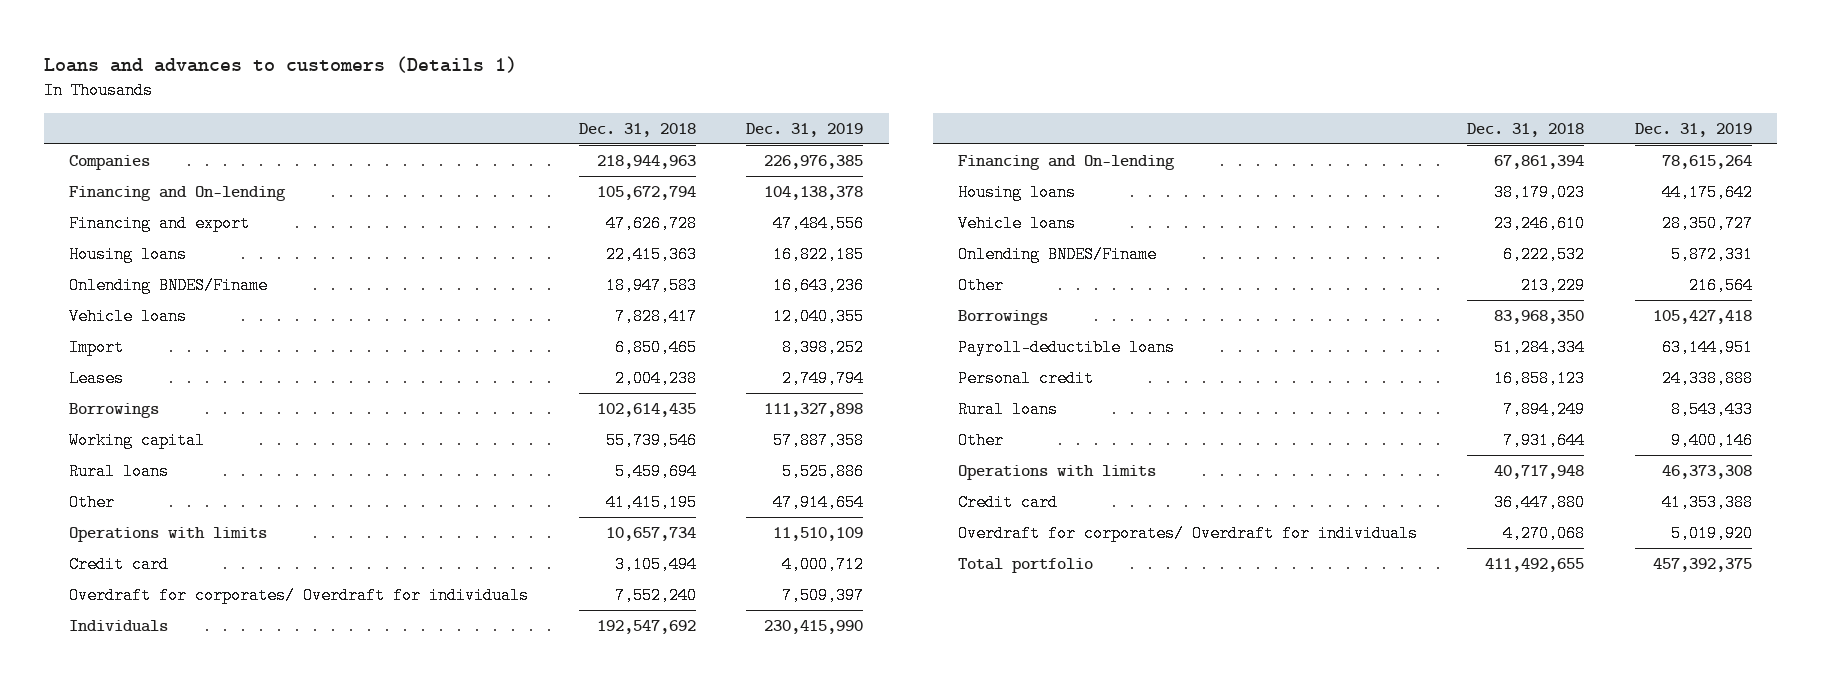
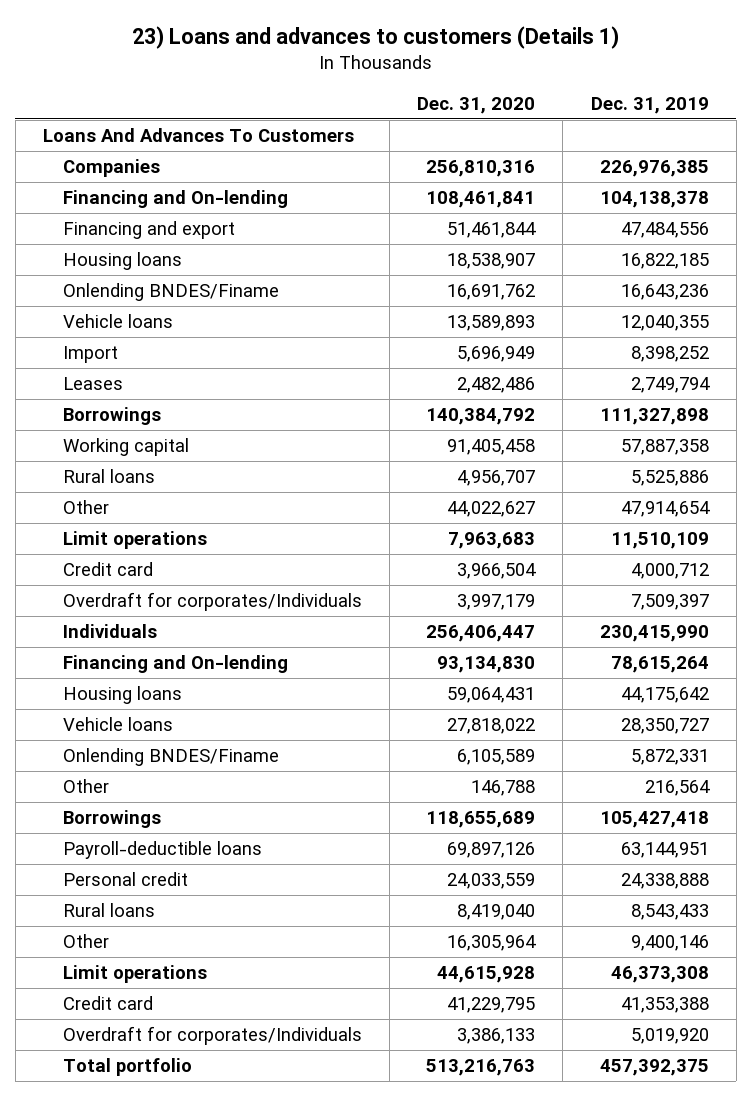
- Loans and advances to customers (Details 1)
+ 23) Loans and advances to customers (Details 1)
- | Dec. 31, 2018 | Dec. 31, 2019
+ | Dec. 31, 2020 | Dec. 31, 2019
+ Loans And Advances To Customers
- Operations with limits | 10,657,734 | 11,510,109
+ Limit operations | 7,963,683 | 11,510,109
- Overdraft for corporates/ Overdraft for individuals | 7,552,240 | 7,509,397
+ Overdraft for corporates/Individuals | 3,997,179 | 7,509,397
- Operations with limits | 40,717,948 | 46,373,308
+ Limit operations | 44,615,928 | 46,373,308
- Overdraft for corporates/ Overdraft for individuals | 4,270,068 | 5,019,920
+ Overdraft for corporates/Individuals | 3,386,133 | 5,019,920

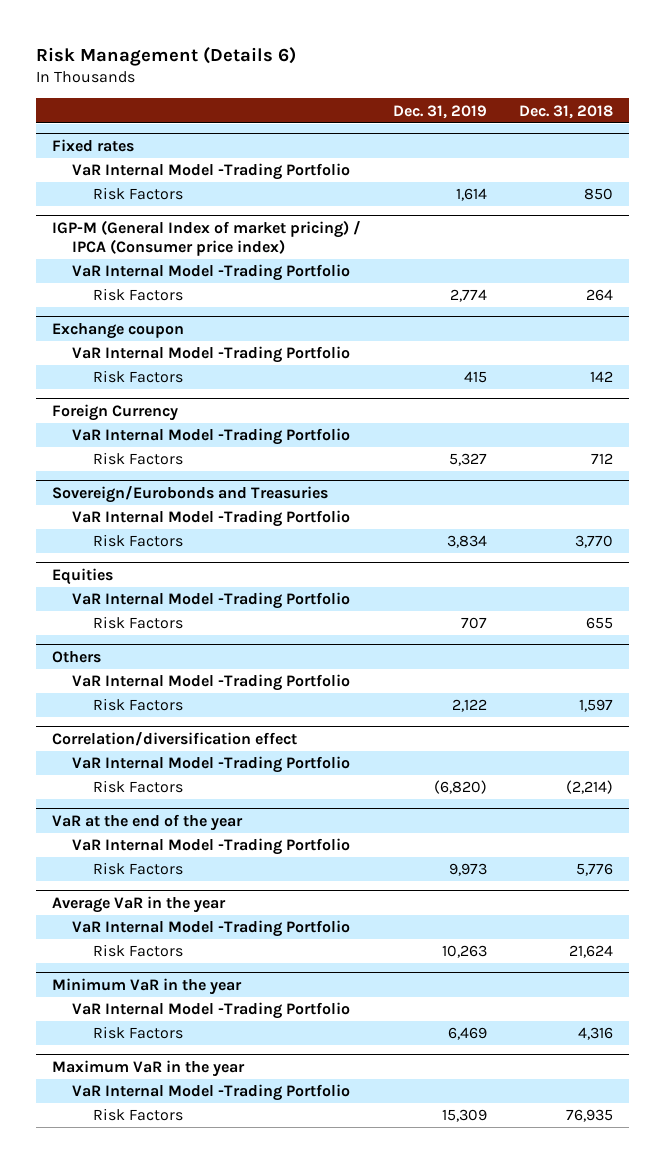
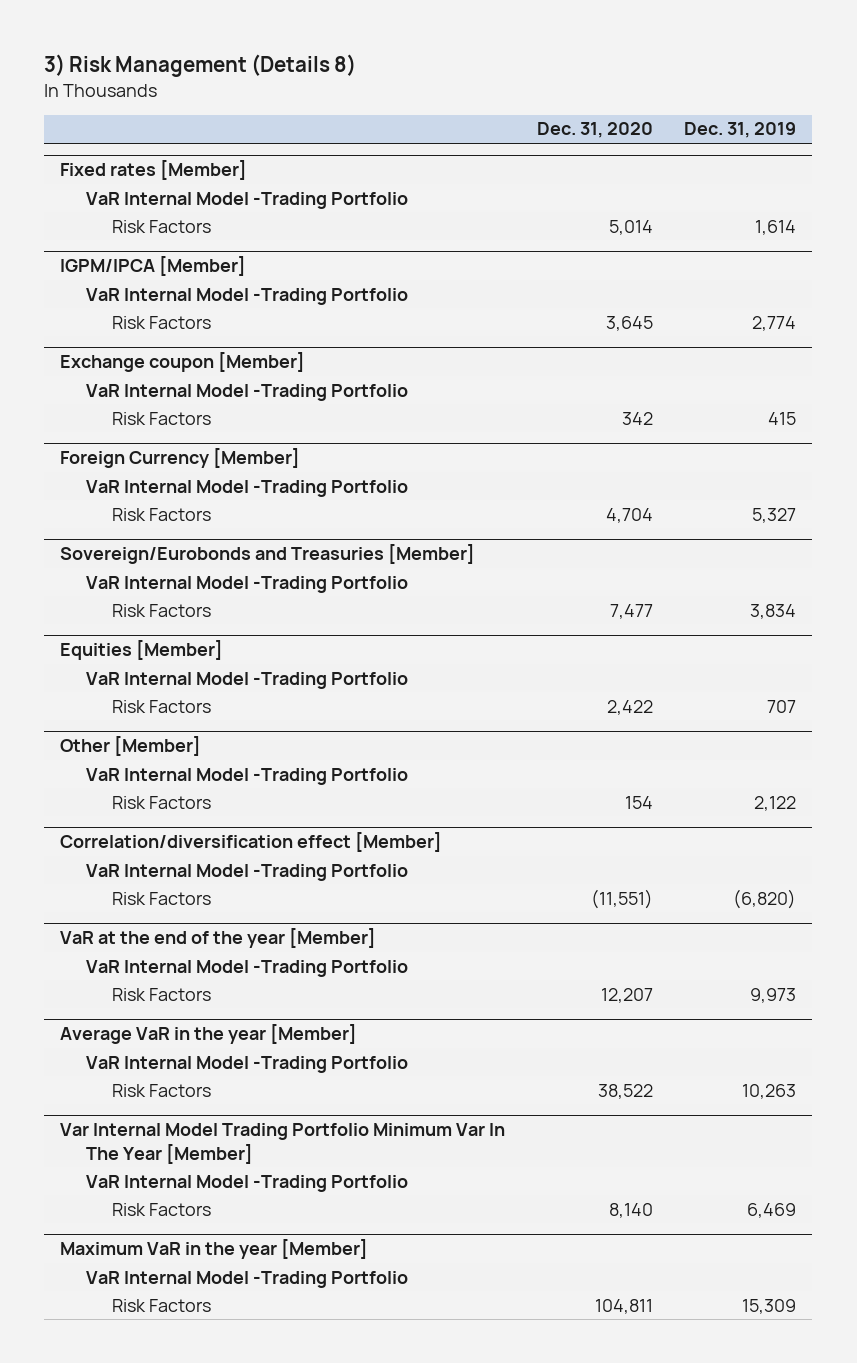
- Risk Management (Details 6)
+ 3) Risk Management (Details 8)
- | Dec. 31, 2019 | Dec. 31, 2018
+ | Dec. 31, 2020 | Dec. 31, 2019
- Fixed rates
+ Fixed rates [Member]
- IGP-M (General Index of market pricing) / IPCA (Consumer price index)
+ IGPM/IPCA [Member]
- Exchange coupon
+ Exchange coupon [Member]
- Foreign Currency
+ Foreign Currency [Member]
- Sovereign/Eurobonds and Treasuries
+ Sovereign/Eurobonds and Treasuries [Member]
- Equities
+ Equities [Member]
- Others
+ Other [Member]
- Correlation/diversification effect
+ Correlation/diversification effect [Member]
- VaR at the end of the year
+ VaR at the end of the year [Member]
- Average VaR in the year
+ Average VaR in the year [Member]
- Minimum VaR in the year
+ Var Internal Model Trading Portfolio Minimum Var In The Year [Member]
- Maximum VaR in the year
+ Maximum VaR in the year [Member]

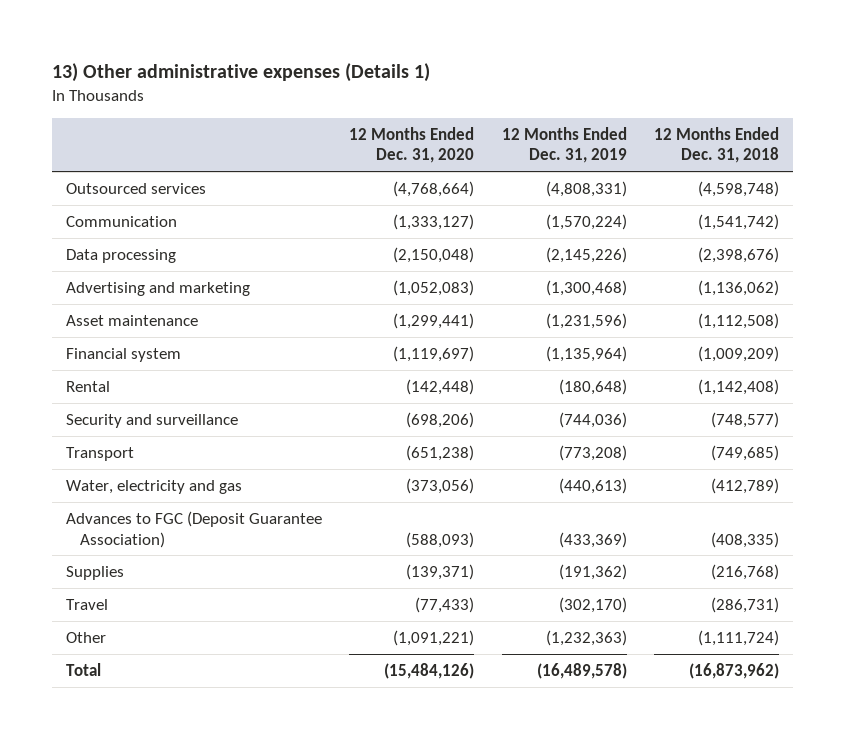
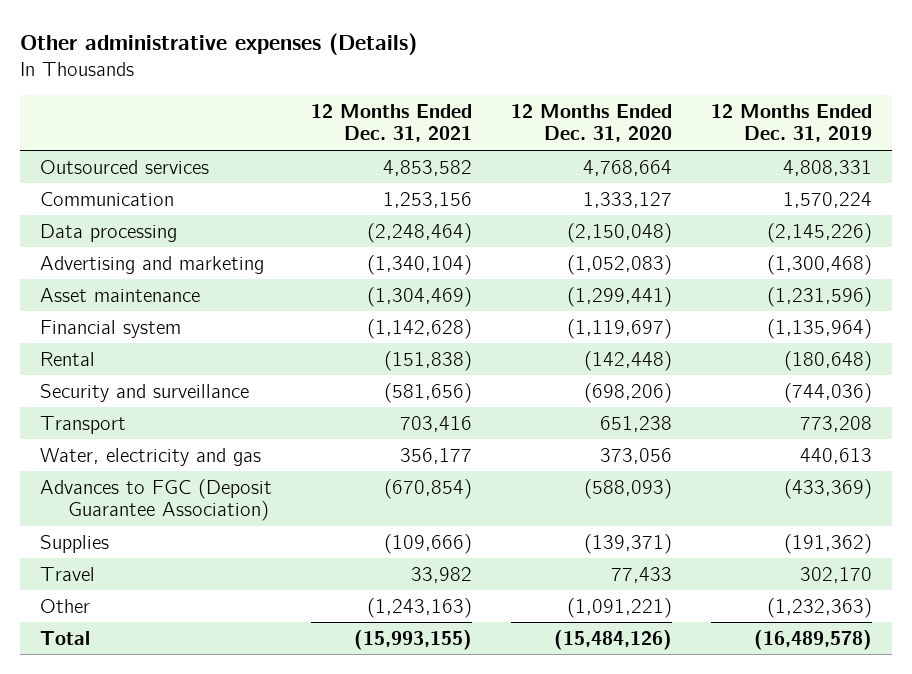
- 13) Other administrative expenses (Details 1)
+ Other administrative expenses (Details)
- | 12 Months Ended Dec. 31, 2020 | 12 Months Ended Dec. 31, 2019 | 12 Months Ended Dec. 31, 2018
+ | 12 Months Ended Dec. 31, 2021 | 12 Months Ended Dec. 31, 2020 | 12 Months Ended Dec. 31, 2019
- Outsourced services | (4,768,664) | (4,808,331) | (4,598,748)
- Communication | (1,333,127) | (1,570,224) | (1,541,742)
+ Outsourced services | 4,853,582 | 4,768,664 | 4,808,331
+ Communication | 1,253,156 | 1,333,127 | 1,570,224
- Transport | (651,238) | (773,208) | (749,685)
- Water, electricity and gas | (373,056) | (440,613) | (412,789)
+ Transport | 703,416 | 651,238 | 773,208
+ Water, electricity and gas | 356,177 | 373,056 | 440,613
- Travel | (77,433) | (302,170) | (286,731)
+ Travel | 33,982 | 77,433 | 302,170

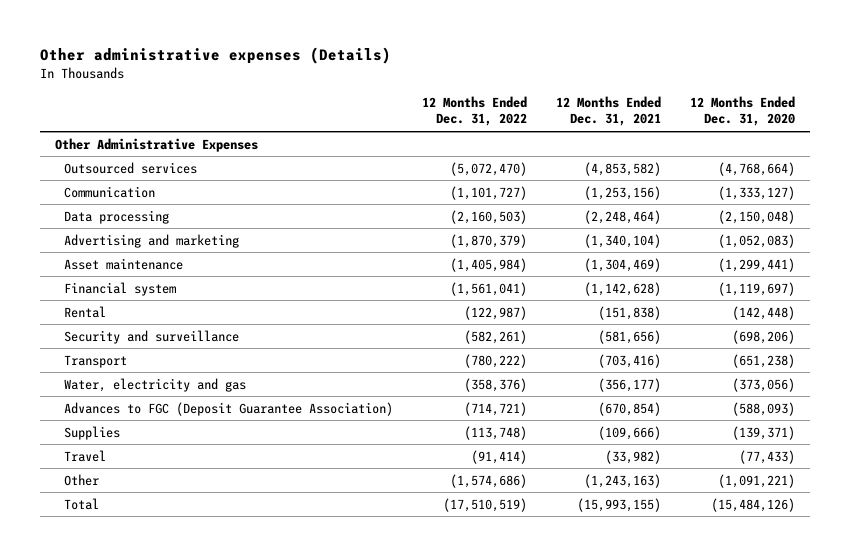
- | 12 Months Ended Dec. 31, 2021 | 12 Months Ended Dec. 31, 2020 | 12 Months Ended Dec. 31, 2019
+ | 12 Months Ended Dec. 31, 2022 | 12 Months Ended Dec. 31, 2021 | 12 Months Ended Dec. 31, 2020
- Outsourced services | 4,853,582 | 4,768,664 | 4,808,331
- Communication | 1,253,156 | 1,333,127 | 1,570,224
+ Other Administrative Expenses
+ Outsourced services | (5,072,470) | (4,853,582) | (4,768,664)
+ Communication | (1,101,727) | (1,253,156) | (1,333,127)
- Transport | 703,416 | 651,238 | 773,208
- Water, electricity and gas | 356,177 | 373,056 | 440,613
+ Transport | (780,222) | (703,416) | (651,238)
+ Water, electricity and gas | (358,376) | (356,177) | (373,056)
- Travel | 33,982 | 77,433 | 302,170
+ Travel | (91,414) | (33,982) | (77,433)

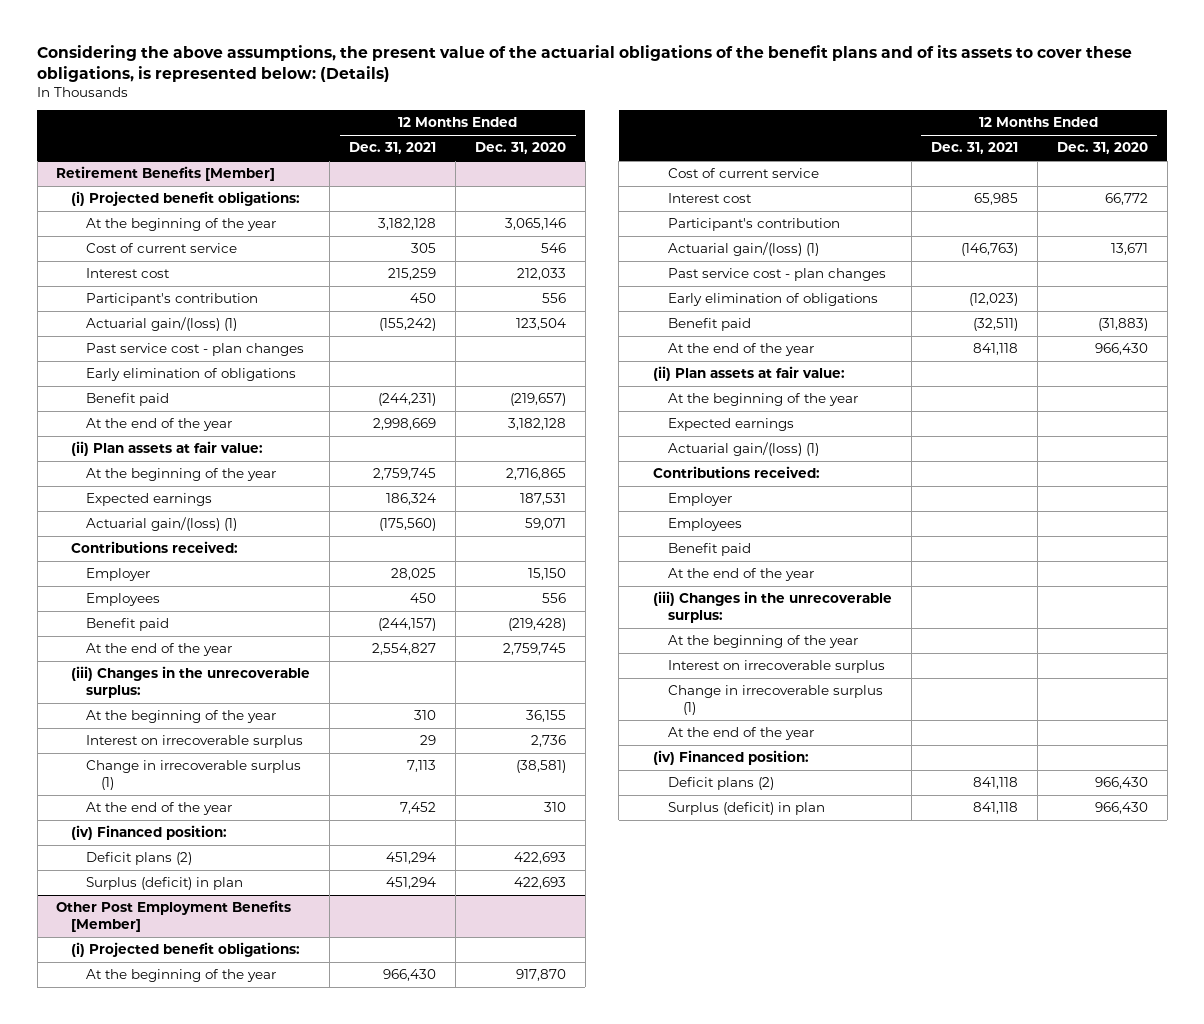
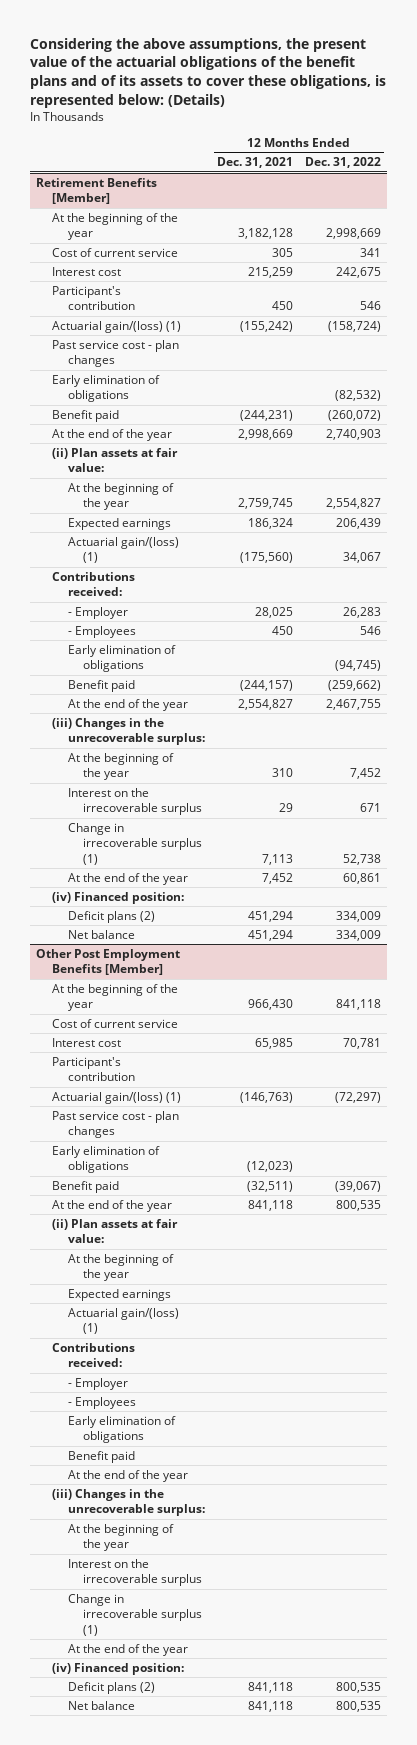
- | 12 Months Ended Dec. 31, 2021 | 12 Months Ended Dec. 31, 2020
+ | 12 Months Ended Dec. 31, 2021 | 12 Months Ended Dec. 31, 2022
@ Retirement Benefits [Member]
- (i) Projected benefit obligations:
- Employer | 28,025 | 15,150
- Employees | 450 | 556
+ - Employer | 28,025 | 26,283
+ - Employees | 450 | 546
+ Early elimination of obligations | | (94,745)
- Interest on irrecoverable surplus | 29 | 2,736
+ Interest on the irrecoverable surplus | 29 | 671
- Surplus (deficit) in plan | 451,294 | 422,693
+ Net balance | 451,294 | 334,009
@ Other Post Employment Benefits [Member]
- (i) Projected benefit obligations:
- Employer
- Employees
+ - Employer
+ - Employees
+ Early elimination of obligations
- Interest on irrecoverable surplus
+ Interest on the irrecoverable surplus
- Surplus (deficit) in plan | 841,118 | 966,430
+ Net balance | 841,118 | 800,535

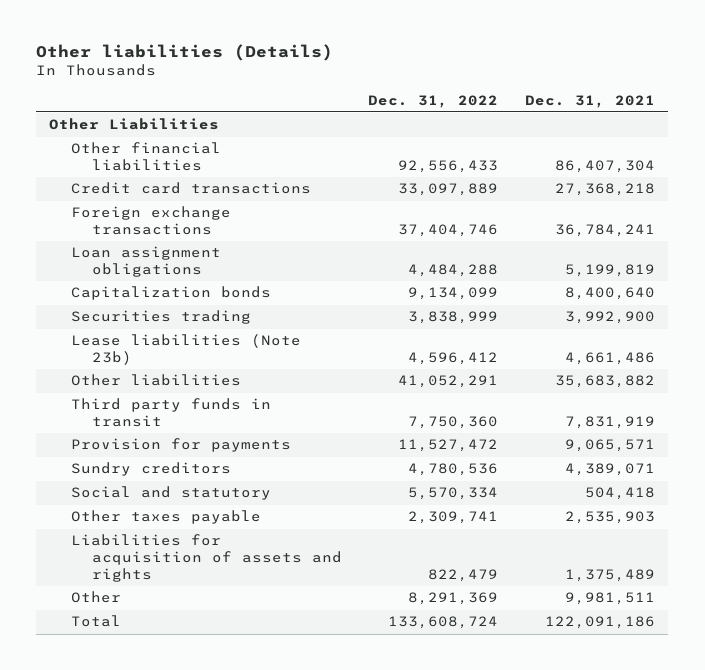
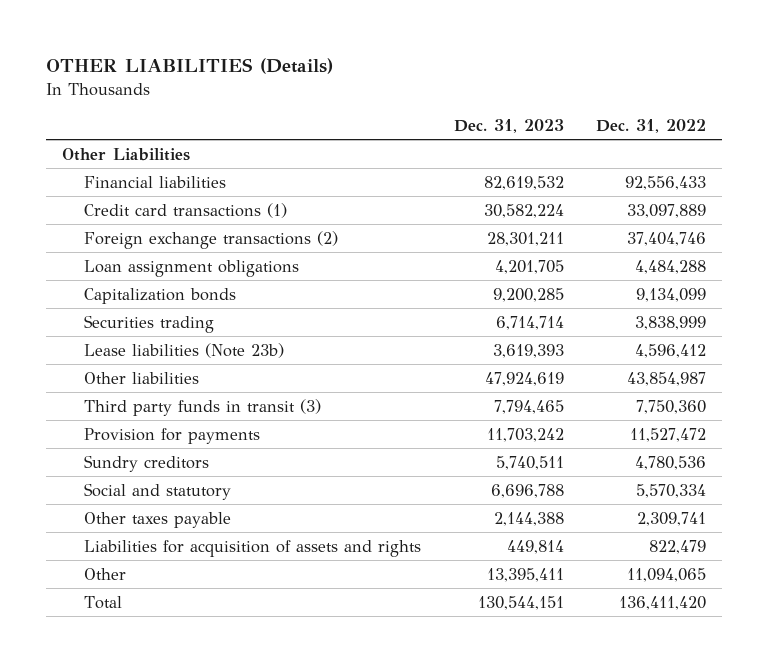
- Other liabilities (Details)
+ OTHER LIABILITIES (Details)
- | Dec. 31, 2022 | Dec. 31, 2021
+ | Dec. 31, 2023 | Dec. 31, 2022
- Other financial liabilities | 92,556,433 | 86,407,304
- Credit card transactions | 33,097,889 | 27,368,218
- Foreign exchange transactions | 37,404,746 | 36,784,241
+ Financial liabilities | 82,619,532 | 92,556,433
+ Credit card transactions (1) | 30,582,224 | 33,097,889
+ Foreign exchange transactions (2) | 28,301,211 | 37,404,746
- Other liabilities | 41,052,291 | 35,683,882
- Third party funds in transit | 7,750,360 | 7,831,919
+ Other liabilities | 47,924,619 | 43,854,987
+ Third party funds in transit (3) | 7,794,465 | 7,750,360
- Other | 8,291,369 | 9,981,511
- Total | 133,608,724 | 122,091,186
+ Other | 13,395,411 | 11,094,065
+ Total | 130,544,151 | 136,411,420

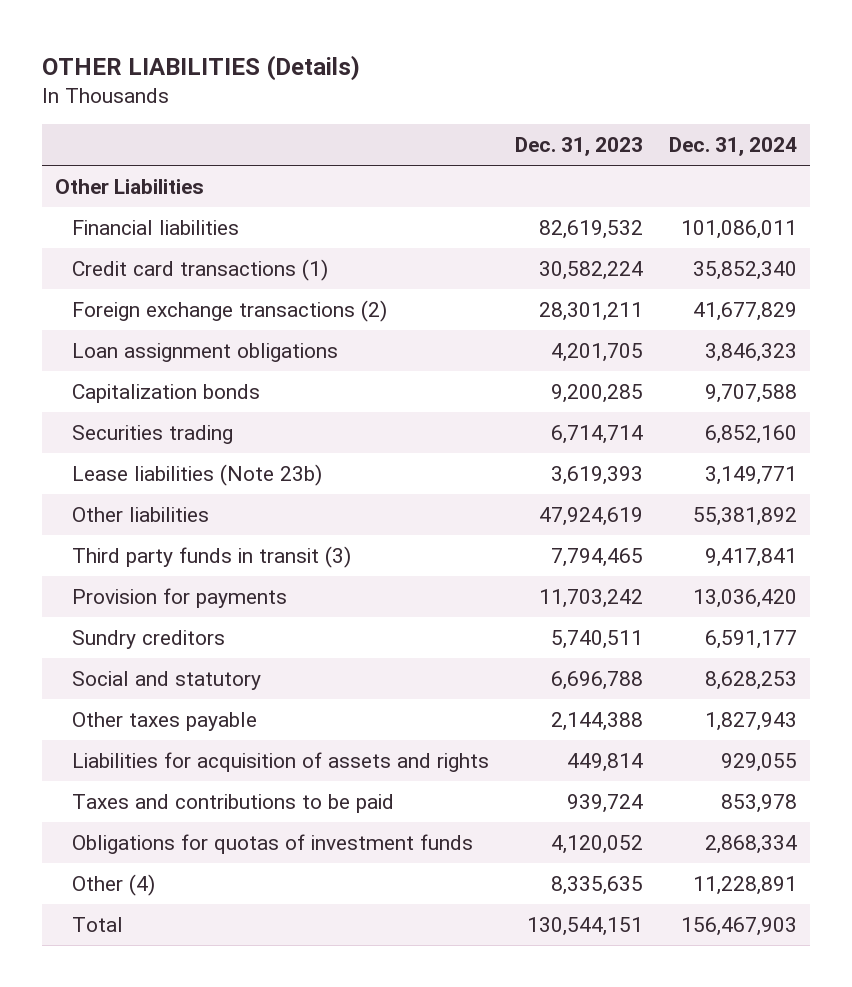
- | Dec. 31, 2023 | Dec. 31, 2022
+ | Dec. 31, 2023 | Dec. 31, 2024
- Other | 13,395,411 | 11,094,065
+ Taxes and contributions to be paid | 939,724 | 853,978
+ Obligations for quotas of investment funds | 4,120,052 | 2,868,334
+ Other (4) | 8,335,635 | 11,228,891

